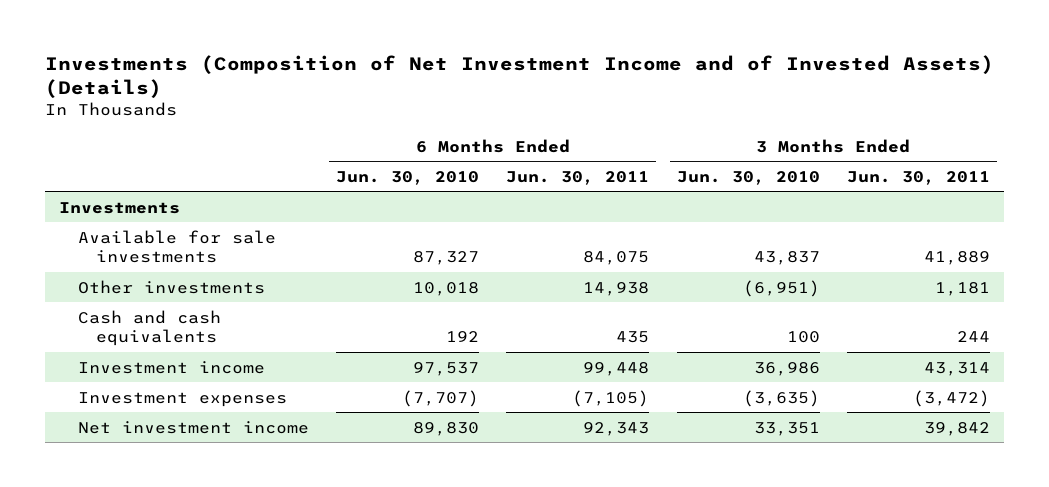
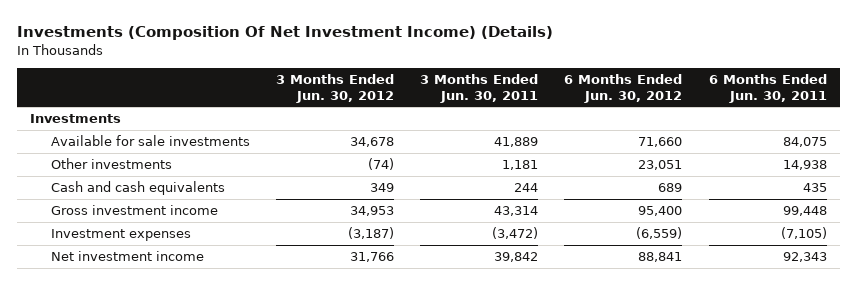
- Investments (Composition of Net Investment Income and of Invested Assets) (Details)
+ Investments (Composition Of Net Investment Income) (Details)
- | 6 Months Ended Jun. 30, 2010 | 6 Months Ended Jun. 30, 2011 | 3 Months Ended Jun. 30, 2010 | 3 Months Ended Jun. 30, 2011
+ | 3 Months Ended Jun. 30, 2012 | 3 Months Ended Jun. 30, 2011 | 6 Months Ended Jun. 30, 2012 | 6 Months Ended Jun. 30, 2011
- Investment income | 97,537 | 99,448 | 36,986 | 43,314
+ Gross investment income | 34,953 | 43,314 | 95,400 | 99,448

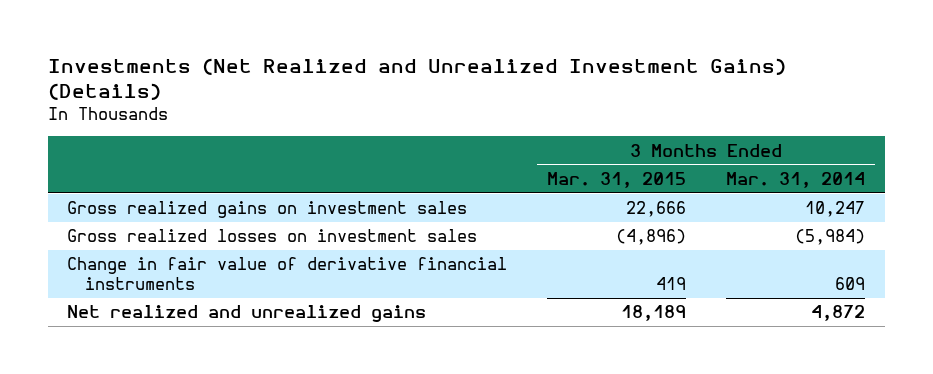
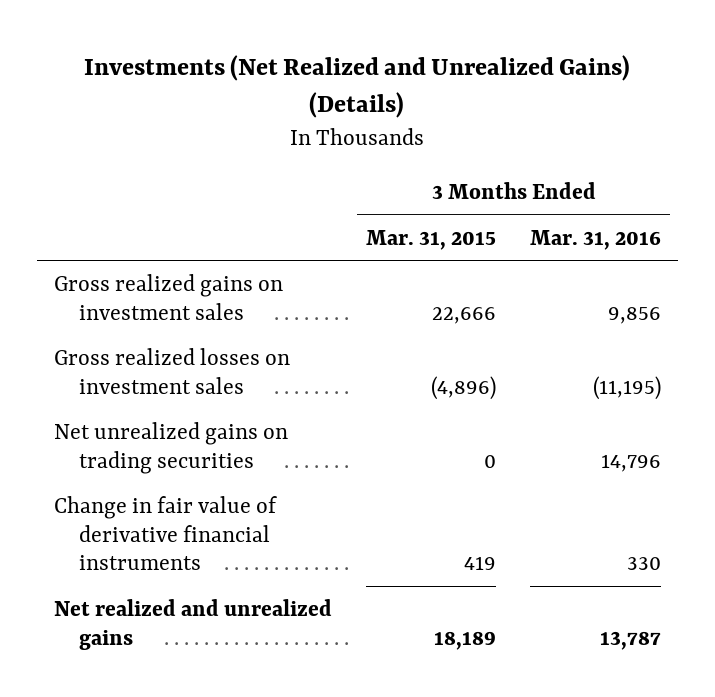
- Investments (Net Realized and Unrealized Investment Gains) (Details)
+ Investments (Net Realized and Unrealized Gains) (Details)
- | 3 Months Ended Mar. 31, 2015 | 3 Months Ended Mar. 31, 2014
+ | 3 Months Ended Mar. 31, 2015 | 3 Months Ended Mar. 31, 2016
+ Net unrealized gains on trading securities | 0 | 14,796

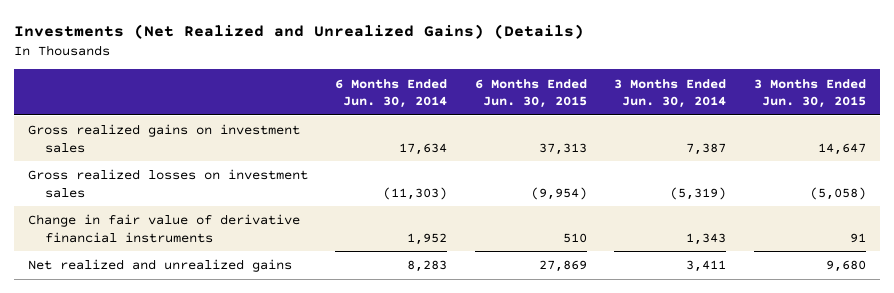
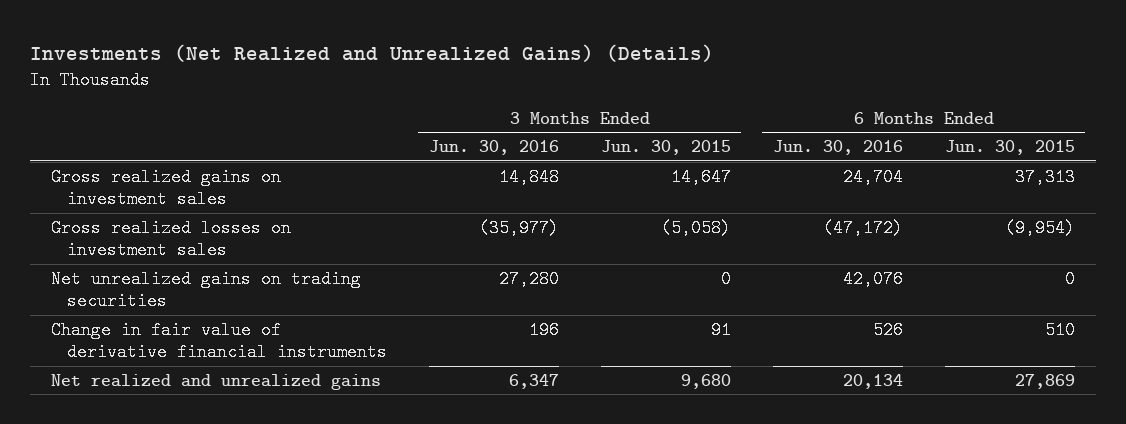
- | 6 Months Ended Jun. 30, 2014 | 6 Months Ended Jun. 30, 2015 | 3 Months Ended Jun. 30, 2014 | 3 Months Ended Jun. 30, 2015
+ | 3 Months Ended Jun. 30, 2016 | 3 Months Ended Jun. 30, 2015 | 6 Months Ended Jun. 30, 2016 | 6 Months Ended Jun. 30, 2015
+ Net unrealized gains on trading securities | 27,280 | 0 | 42,076 | 0

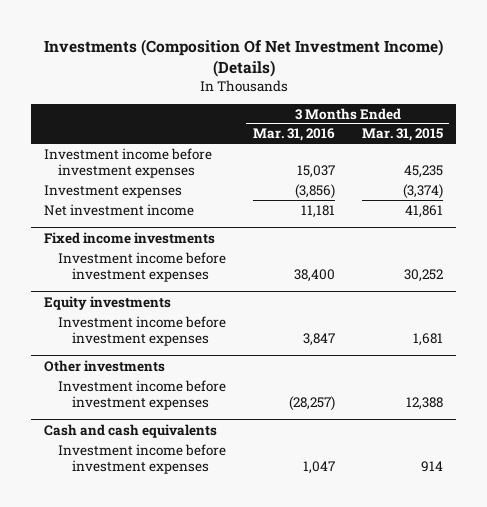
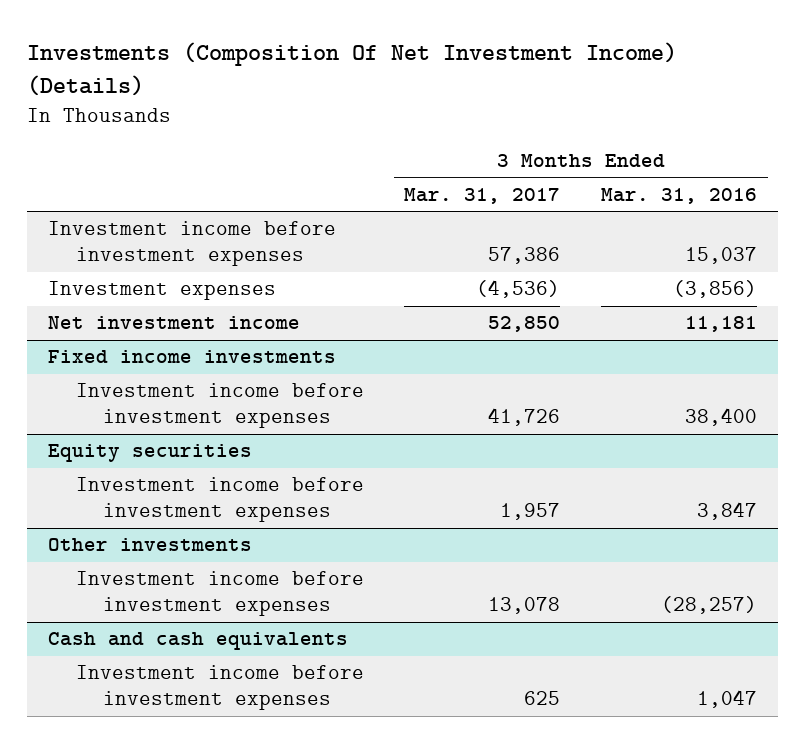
- | 3 Months Ended Mar. 31, 2016 | 3 Months Ended Mar. 31, 2015
+ | 3 Months Ended Mar. 31, 2017 | 3 Months Ended Mar. 31, 2016
- Equity investments
+ Equity securities

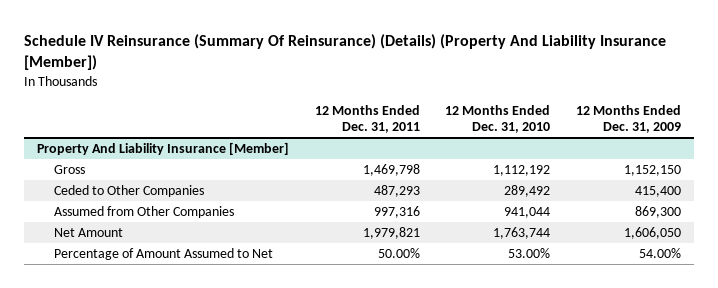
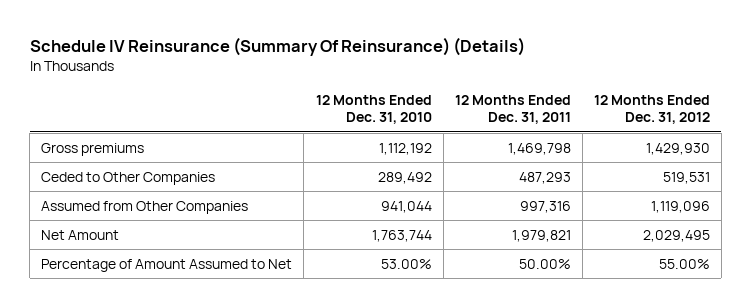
- Schedule IV Reinsurance (Summary Of Reinsurance) (Details) (Property And Liability Insurance [Member])
+ Schedule IV Reinsurance (Summary Of Reinsurance) (Details)
- | 12 Months Ended Dec. 31, 2011 | 12 Months Ended Dec. 31, 2010 | 12 Months Ended Dec. 31, 2009
+ | 12 Months Ended Dec. 31, 2010 | 12 Months Ended Dec. 31, 2011 | 12 Months Ended Dec. 31, 2012
- Property And Liability Insurance [Member]
- Gross | 1,469,798 | 1,112,192 | 1,152,150
+ Gross premiums | 1,112,192 | 1,469,798 | 1,429,930

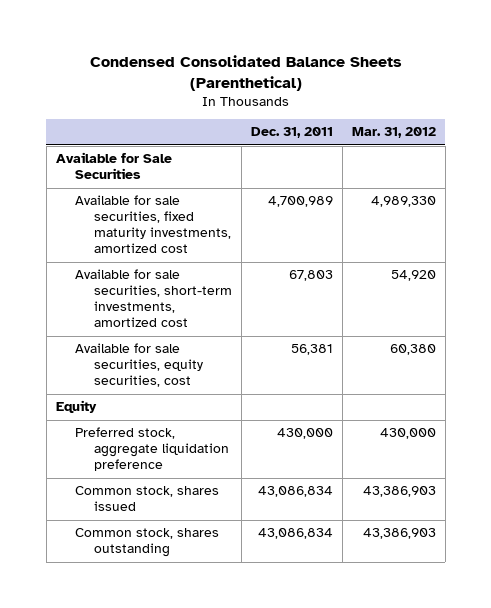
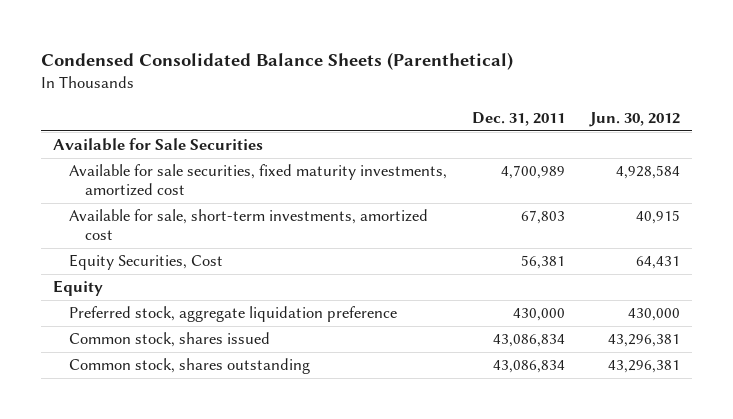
- | Dec. 31, 2011 | Mar. 31, 2012
+ | Dec. 31, 2011 | Jun. 30, 2012
- Available for sale securities, short-term investments, amortized cost | 67,803 | 54,920
- Available for sale securities, equity securities, cost | 56,381 | 60,380
+ Available for sale, short-term investments, amortized cost | 67,803 | 40,915
+ Equity Securities, Cost | 56,381 | 64,431

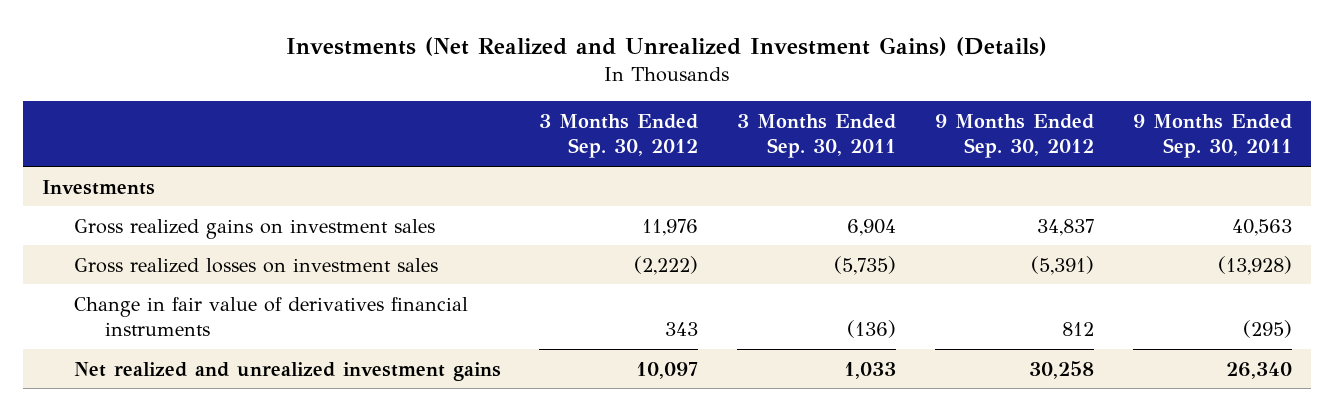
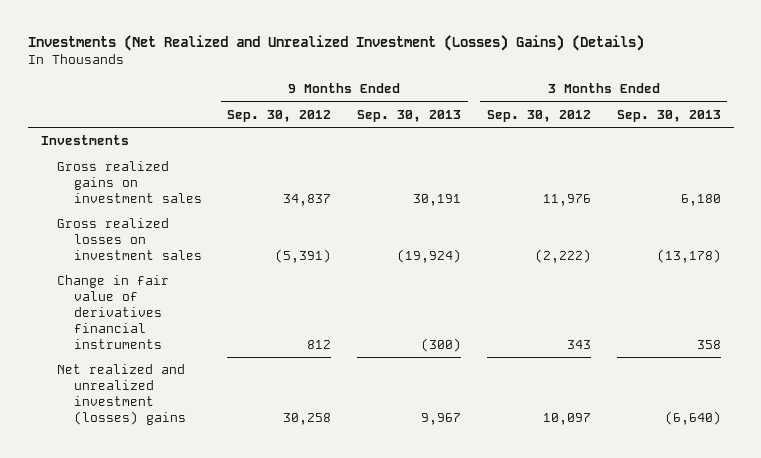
- Investments (Net Realized and Unrealized Investment Gains) (Details)
+ Investments (Net Realized and Unrealized Investment (Losses) Gains) (Details)
- | 3 Months Ended Sep. 30, 2012 | 3 Months Ended Sep. 30, 2011 | 9 Months Ended Sep. 30, 2012 | 9 Months Ended Sep. 30, 2011
+ | 9 Months Ended Sep. 30, 2012 | 9 Months Ended Sep. 30, 2013 | 3 Months Ended Sep. 30, 2012 | 3 Months Ended Sep. 30, 2013
- Net realized and unrealized investment gains | 10,097 | 1,033 | 30,258 | 26,340
+ Net realized and unrealized investment (losses) gains | 30,258 | 9,967 | 10,097 | (6,640)

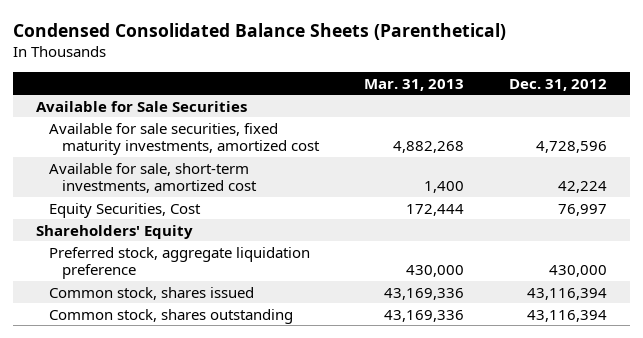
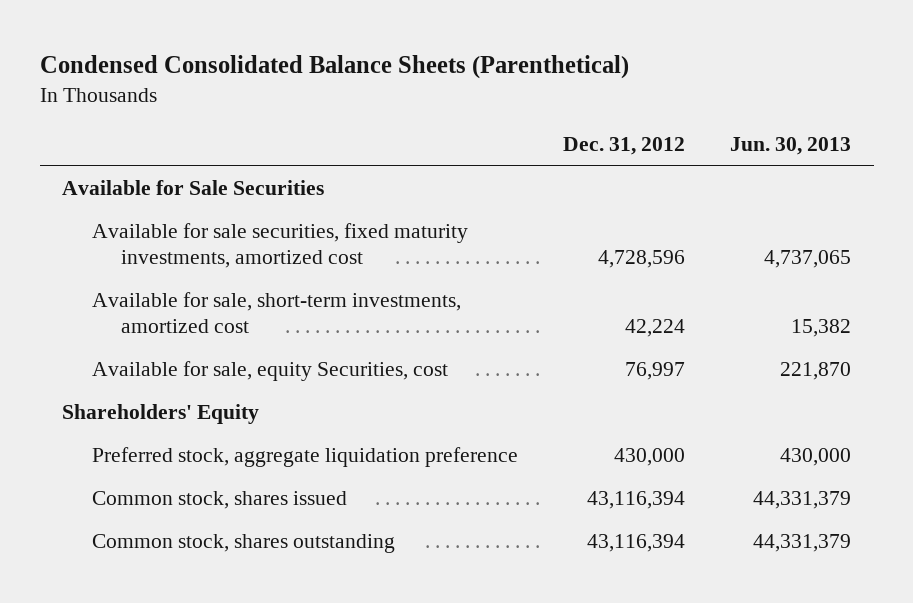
- | Mar. 31, 2013 | Dec. 31, 2012
+ | Dec. 31, 2012 | Jun. 30, 2013
- Equity Securities, Cost | 172,444 | 76,997
+ Available for sale, equity Securities, cost | 76,997 | 221,870

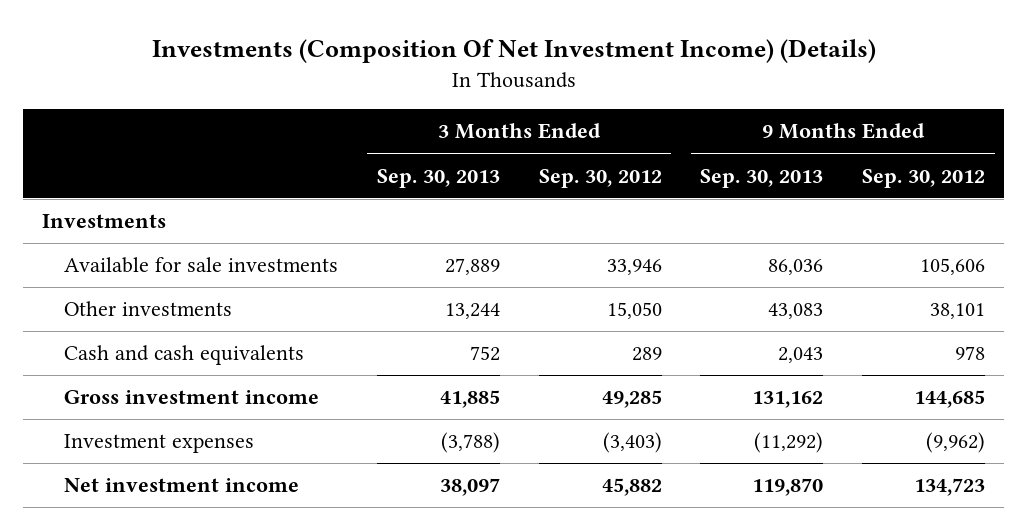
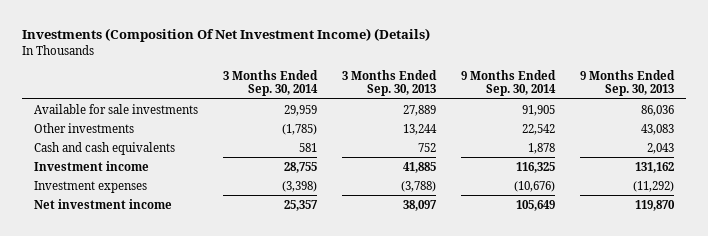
- | 3 Months Ended Sep. 30, 2013 | 3 Months Ended Sep. 30, 2012 | 9 Months Ended Sep. 30, 2013 | 9 Months Ended Sep. 30, 2012
+ | 3 Months Ended Sep. 30, 2014 | 3 Months Ended Sep. 30, 2013 | 9 Months Ended Sep. 30, 2014 | 9 Months Ended Sep. 30, 2013
- Investments
- Gross investment income | 41,885 | 49,285 | 131,162 | 144,685
+ Investment income | 28,755 | 41,885 | 116,325 | 131,162

